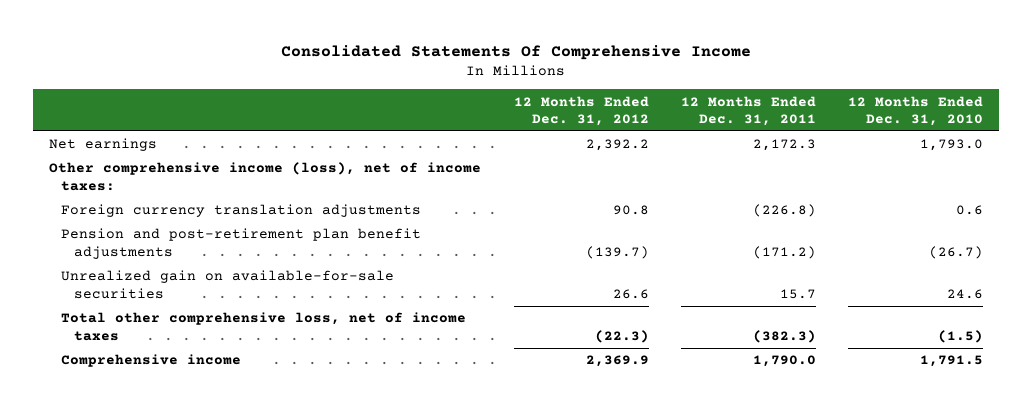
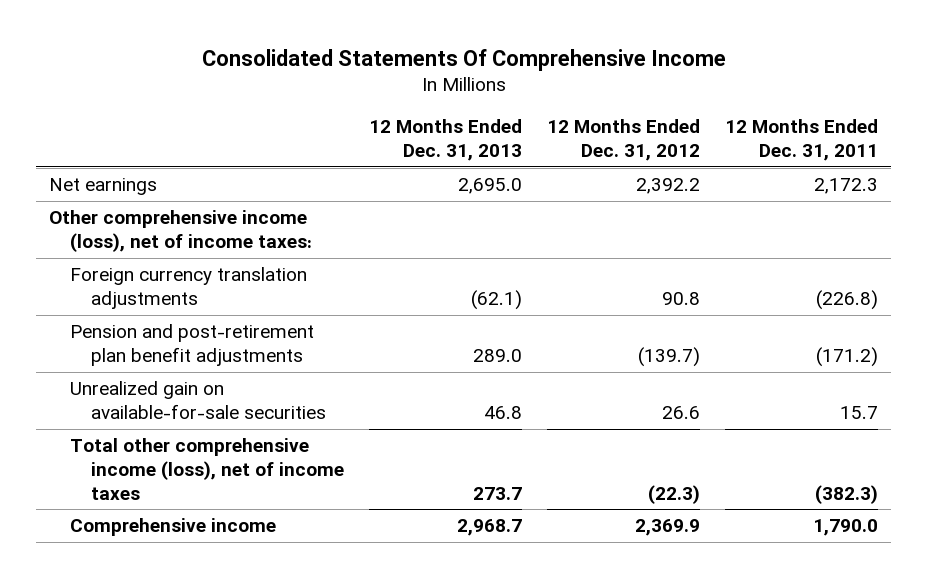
- | 12 Months Ended Dec. 31, 2012 | 12 Months Ended Dec. 31, 2011 | 12 Months Ended Dec. 31, 2010
+ | 12 Months Ended Dec. 31, 2013 | 12 Months Ended Dec. 31, 2012 | 12 Months Ended Dec. 31, 2011
- Total other comprehensive loss, net of income taxes | (22.3) | (382.3) | (1.5)
+ Total other comprehensive income (loss), net of income taxes | 273.7 | (22.3) | (382.3)

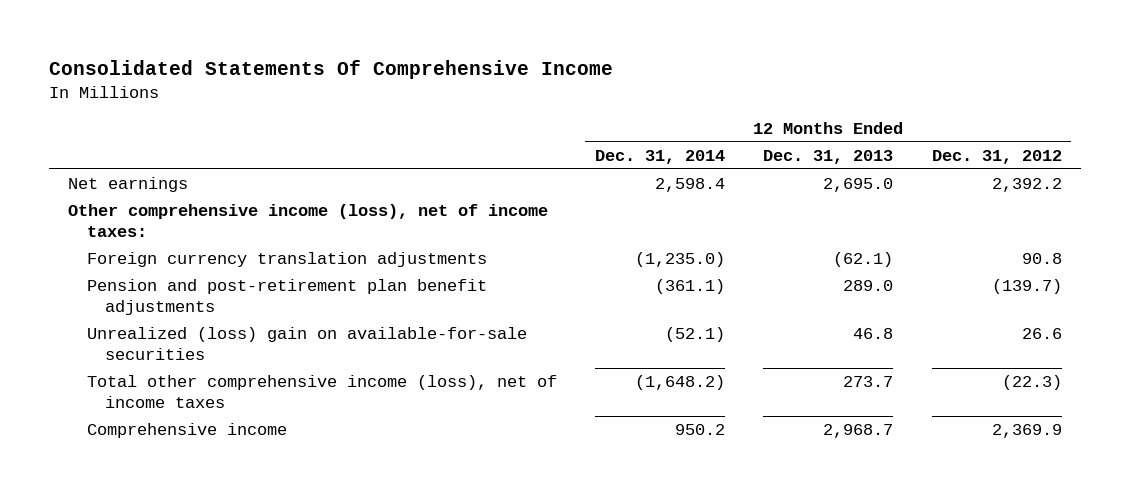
- | 12 Months Ended Dec. 31, 2013 | 12 Months Ended Dec. 31, 2012 | 12 Months Ended Dec. 31, 2011
+ | 12 Months Ended Dec. 31, 2014 | 12 Months Ended Dec. 31, 2013 | 12 Months Ended Dec. 31, 2012
- Unrealized gain on available-for-sale securities | 46.8 | 26.6 | 15.7
+ Unrealized (loss) gain on available-for-sale securities | (52.1) | 46.8 | 26.6

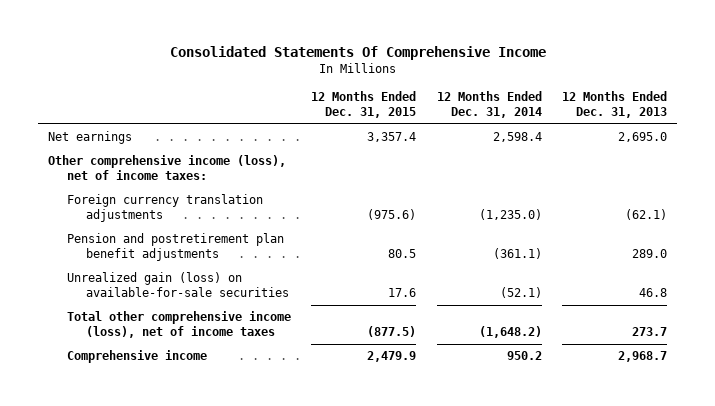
- | 12 Months Ended Dec. 31, 2014 | 12 Months Ended Dec. 31, 2013 | 12 Months Ended Dec. 31, 2012
+ | 12 Months Ended Dec. 31, 2015 | 12 Months Ended Dec. 31, 2014 | 12 Months Ended Dec. 31, 2013
- Pension and post-retirement plan benefit adjustments | (361.1) | 289.0 | (139.7)
- Unrealized (loss) gain on available-for-sale securities | (52.1) | 46.8 | 26.6
+ Pension and postretirement plan benefit adjustments | 80.5 | (361.1) | 289.0
+ Unrealized gain (loss) on available-for-sale securities | 17.6 | (52.1) | 46.8

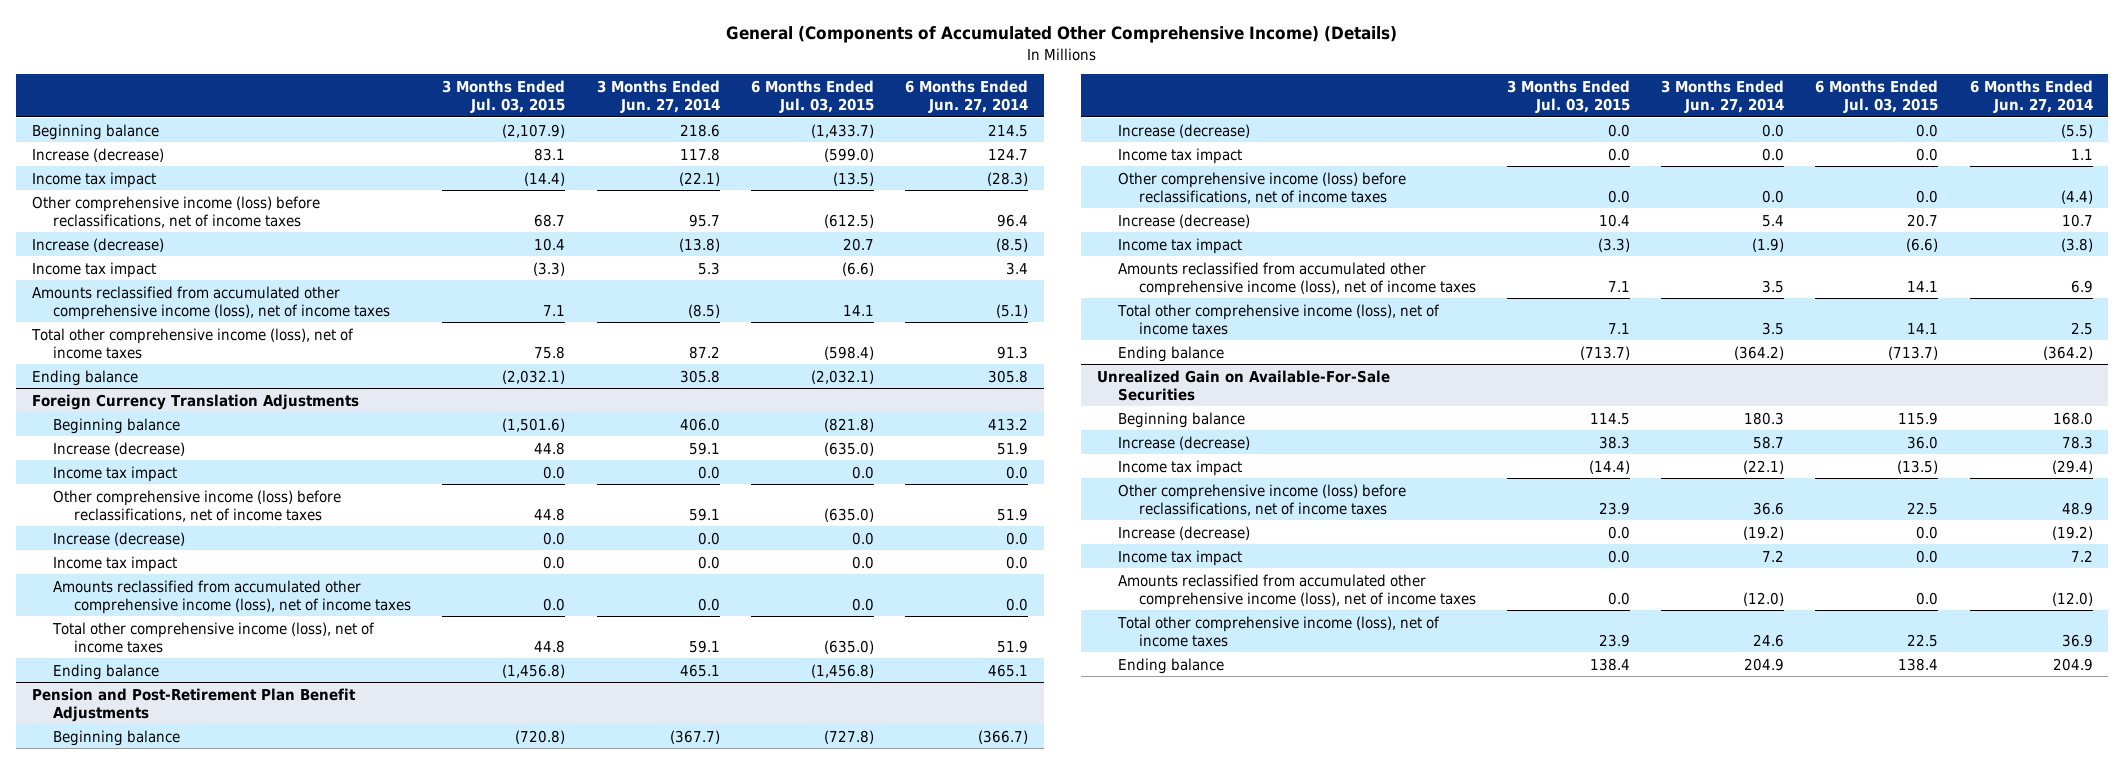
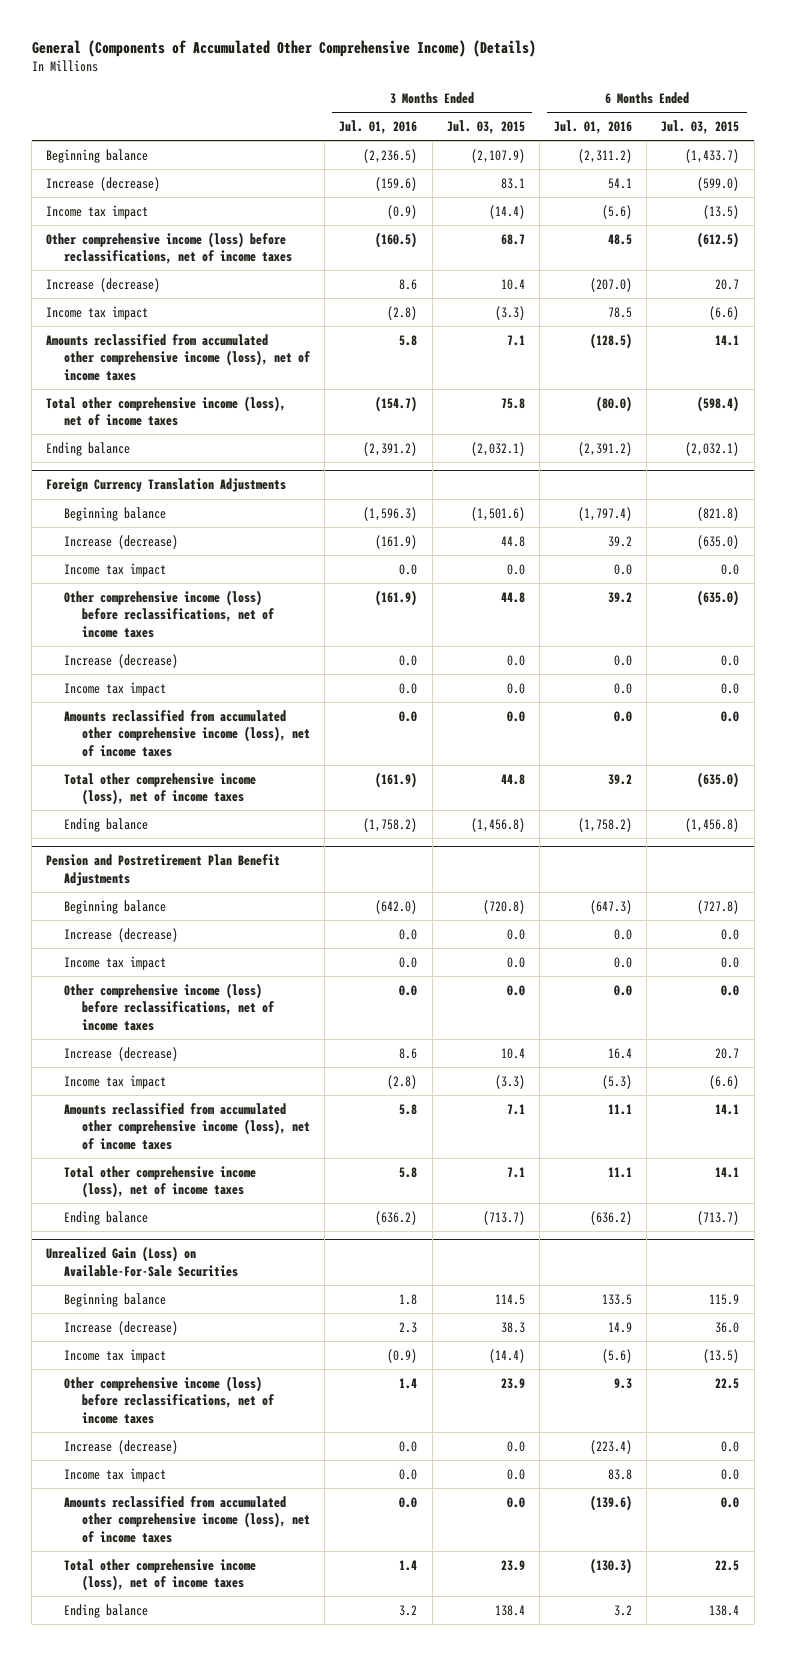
- | 3 Months Ended Jul. 03, 2015 | 3 Months Ended Jun. 27, 2014 | 6 Months Ended Jul. 03, 2015 | 6 Months Ended Jun. 27, 2014
+ | 3 Months Ended Jul. 01, 2016 | 3 Months Ended Jul. 03, 2015 | 6 Months Ended Jul. 01, 2016 | 6 Months Ended Jul. 03, 2015
- Pension and Post-Retirement Plan Benefit Adjustments
+ Pension and Postretirement Plan Benefit Adjustments
- Unrealized Gain on Available-For-Sale Securities
+ Unrealized Gain (Loss) on Available-For-Sale Securities

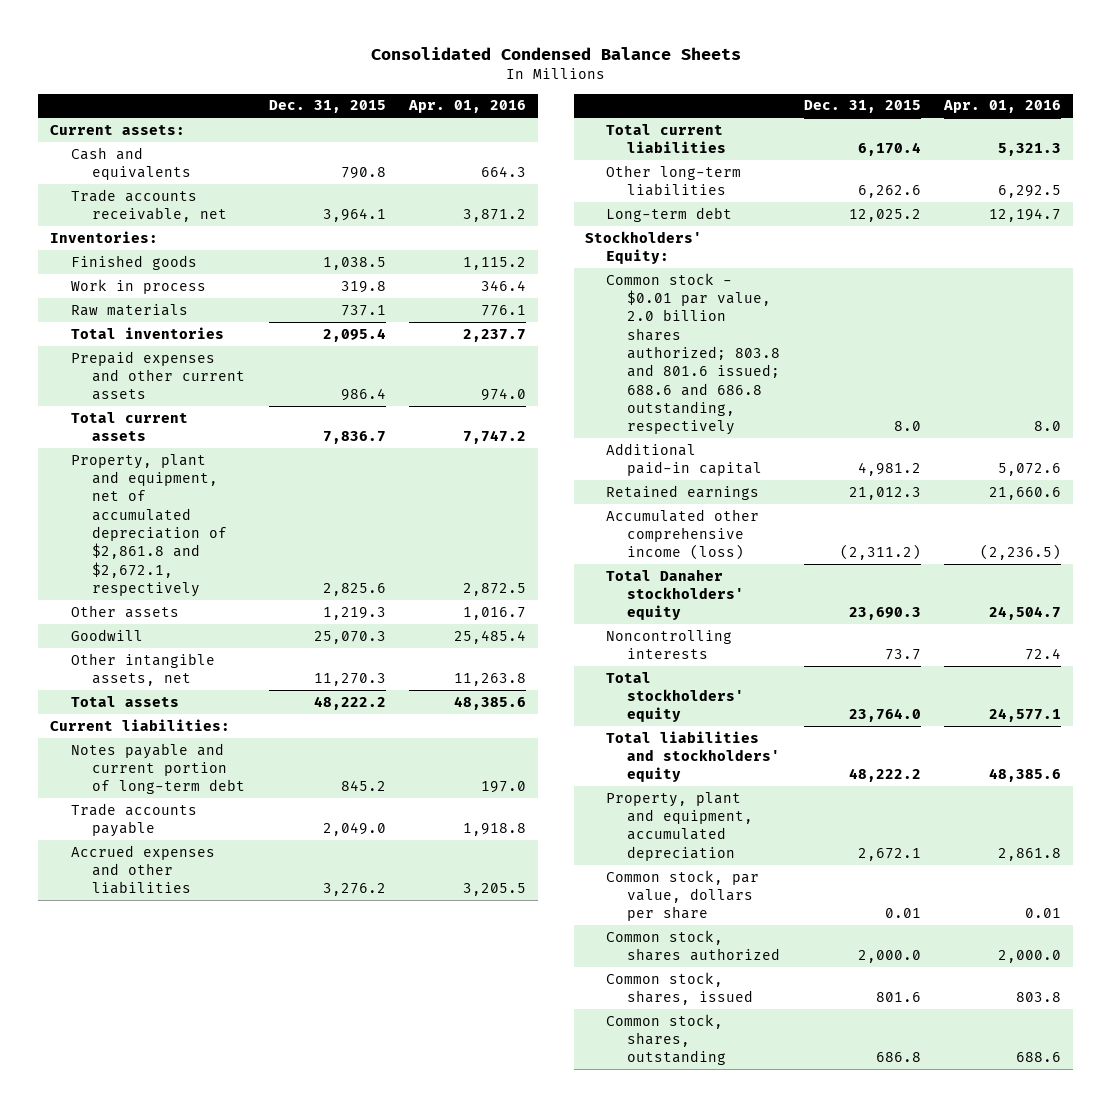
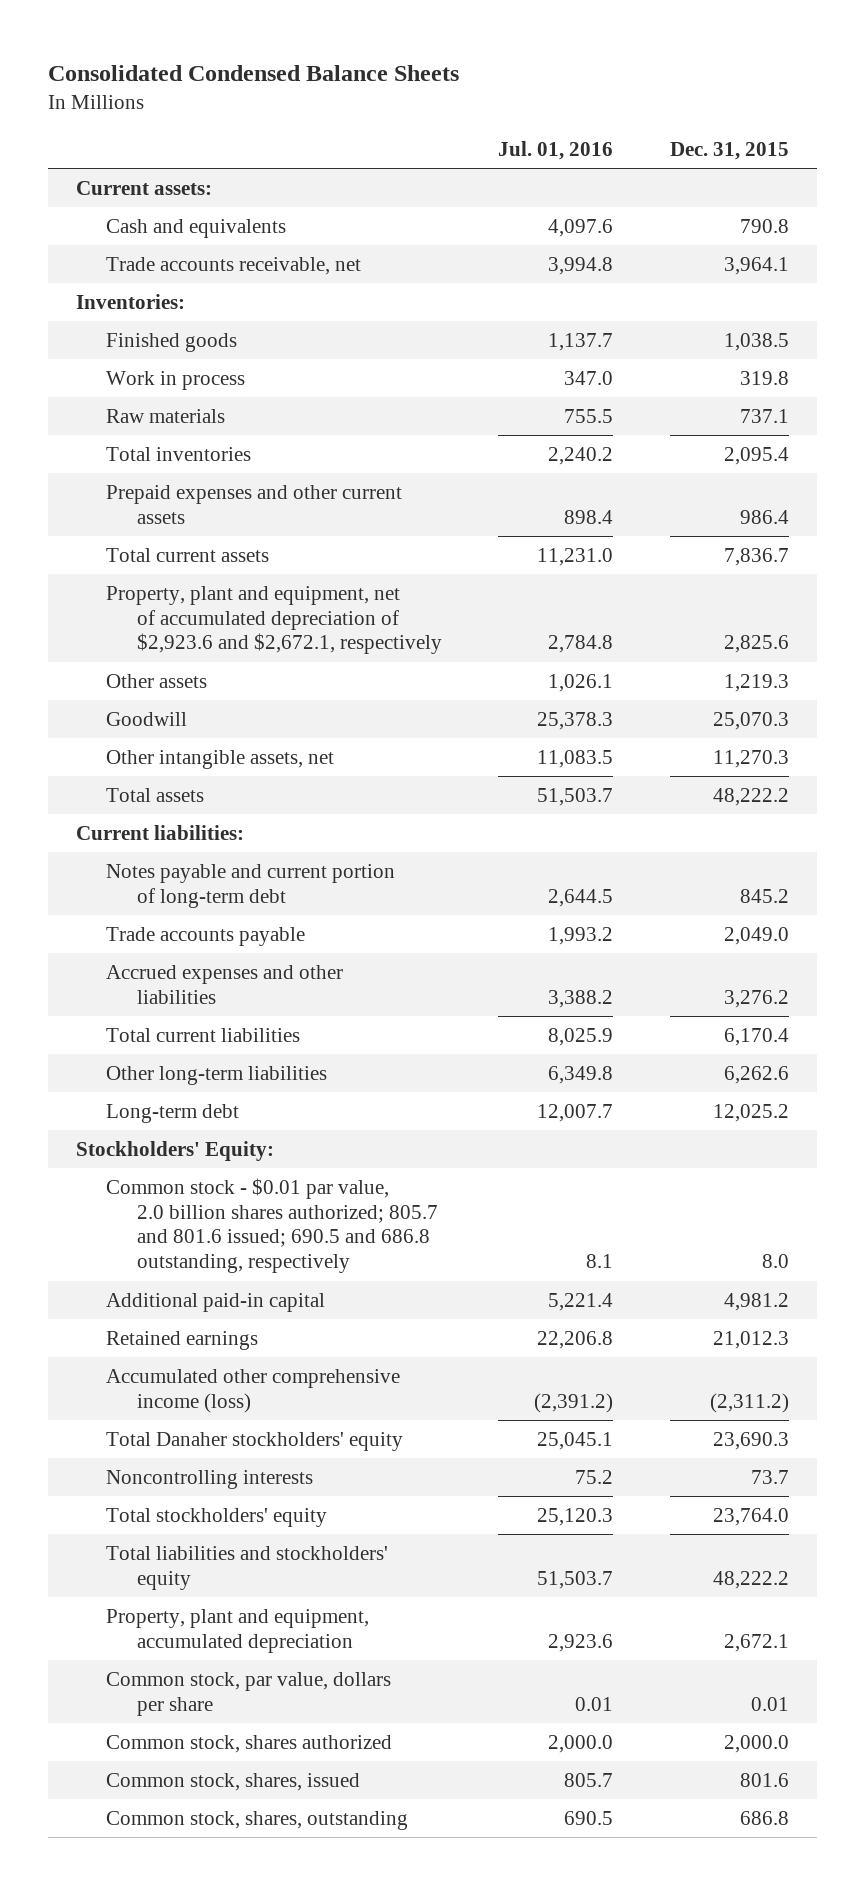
- | Dec. 31, 2015 | Apr. 01, 2016
+ | Jul. 01, 2016 | Dec. 31, 2015
- Property, plant and equipment, net of accumulated depreciation of $2,861.8 and $2,672.1, respectively | 2,825.6 | 2,872.5
+ Property, plant and equipment, net of accumulated depreciation of $2,923.6 and $2,672.1, respectively | 2,784.8 | 2,825.6
- Common stock - $0.01 par value, 2.0 billion shares authorized; 803.8 and 801.6 issued; 688.6 and 686.8 outstanding, respectively | 8.0 | 8.0
+ Common stock - $0.01 par value, 2.0 billion shares authorized; 805.7 and 801.6 issued; 690.5 and 686.8 outstanding, respectively | 8.1 | 8.0

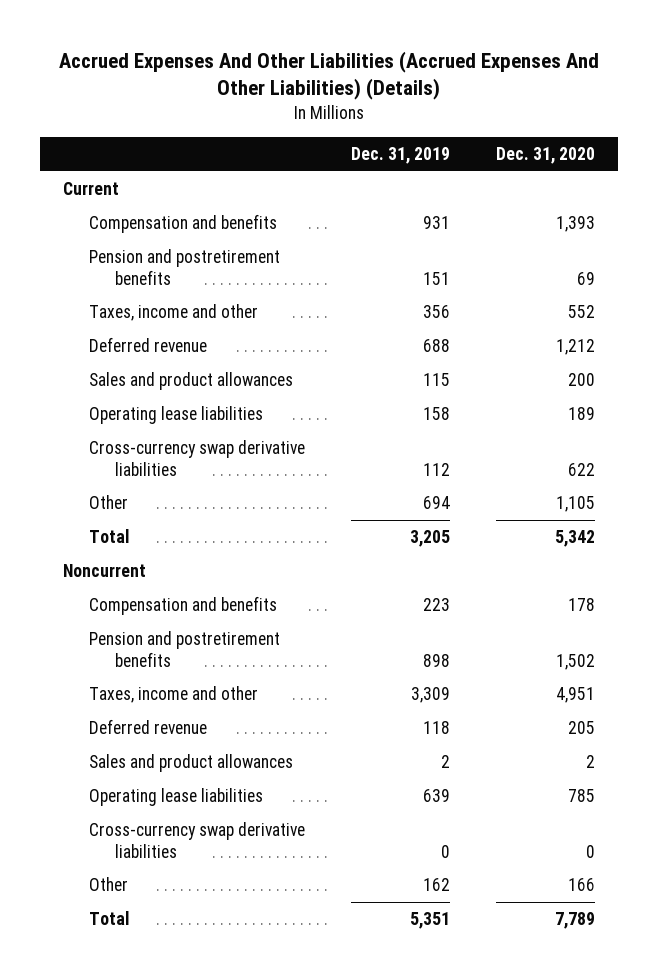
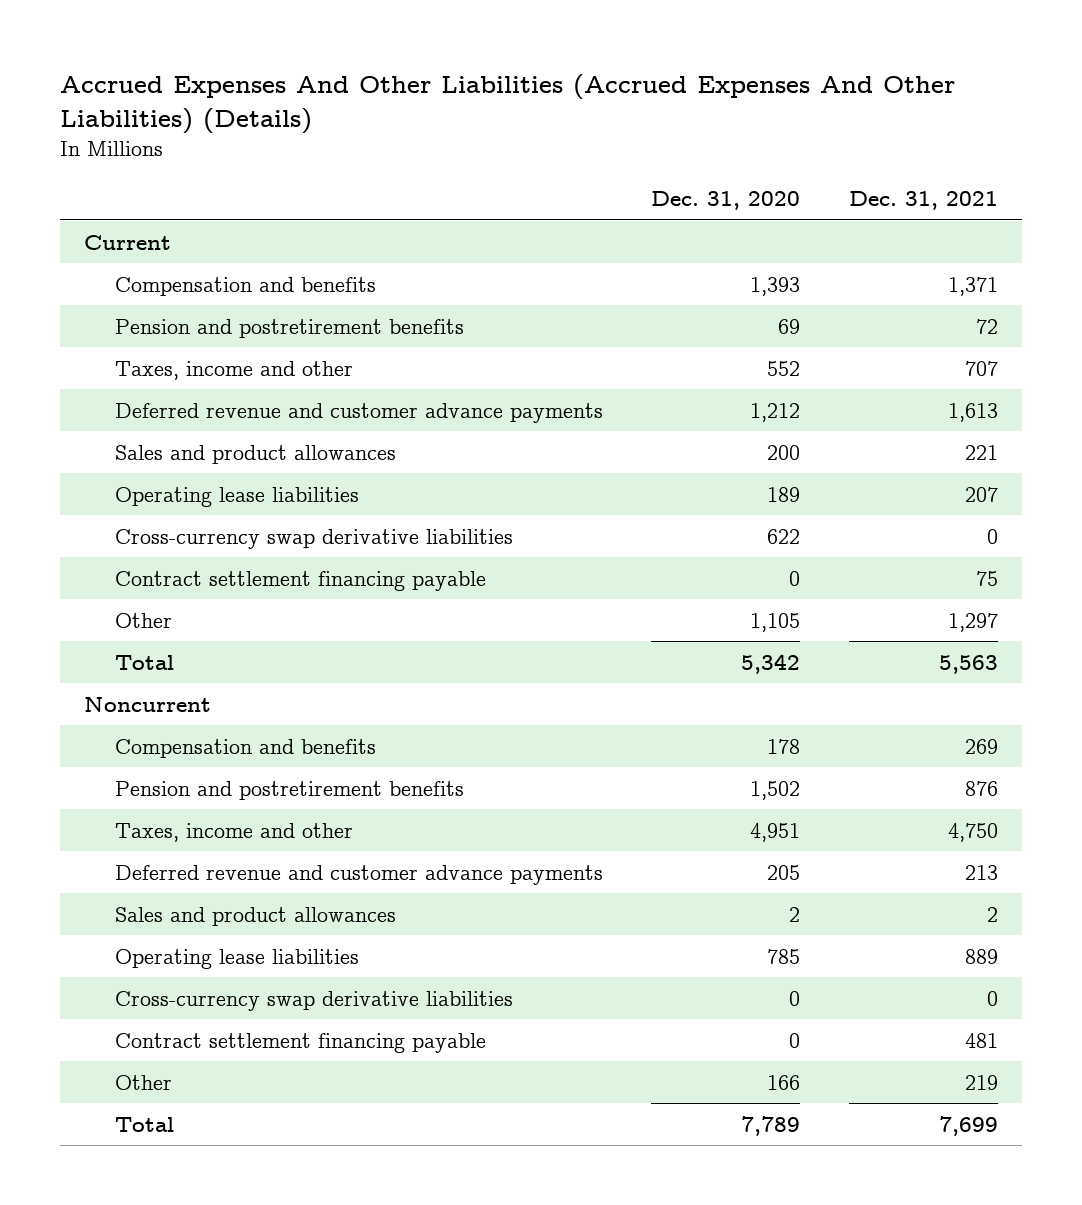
- | Dec. 31, 2019 | Dec. 31, 2020
+ | Dec. 31, 2020 | Dec. 31, 2021
- Deferred revenue | 688 | 1,212
+ Deferred revenue and customer advance payments | 1,212 | 1,613
+ Contract settlement financing payable | 0 | 75
- Deferred revenue | 118 | 205
+ Deferred revenue and customer advance payments | 205 | 213
+ Contract settlement financing payable | 0 | 481

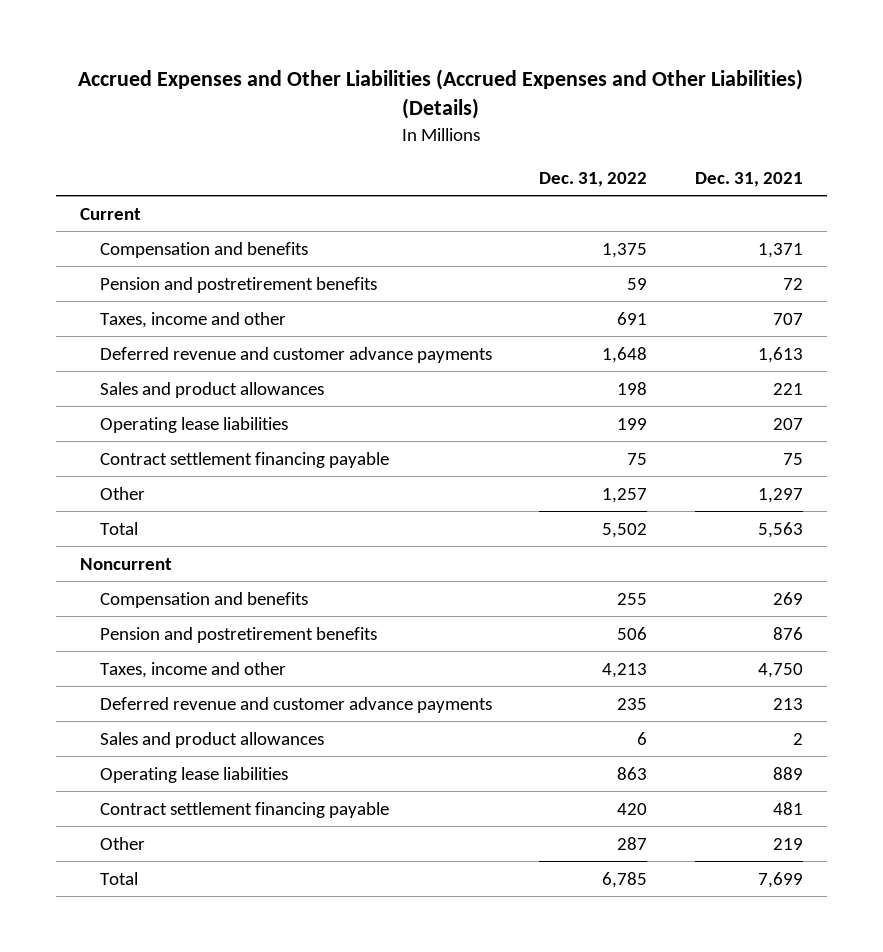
- Accrued Expenses And Other Liabilities (Accrued Expenses And Other Liabilities) (Details)
+ Accrued Expenses and Other Liabilities (Accrued Expenses and Other Liabilities) (Details)
- | Dec. 31, 2020 | Dec. 31, 2021
+ | Dec. 31, 2022 | Dec. 31, 2021
- Cross-currency swap derivative liabilities | 622 | 0
- Cross-currency swap derivative liabilities | 0 | 0

